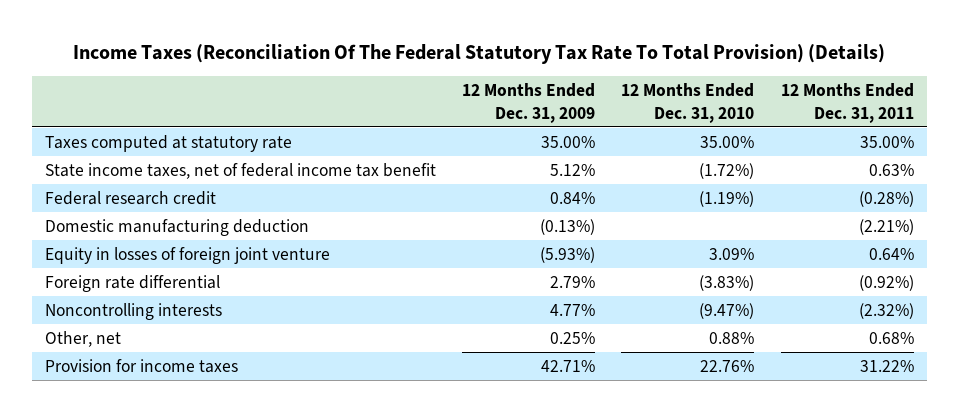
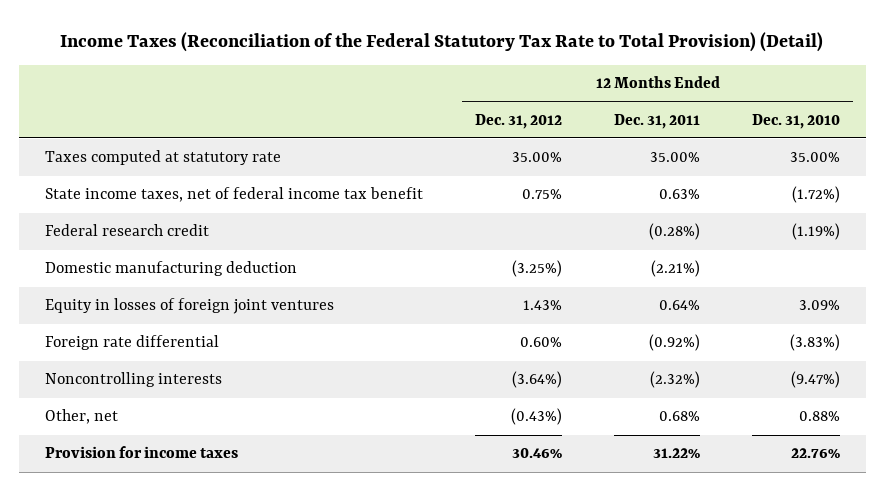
- Income Taxes (Reconciliation Of The Federal Statutory Tax Rate To Total Provision) (Details)
+ Income Taxes (Reconciliation of the Federal Statutory Tax Rate to Total Provision) (Detail)
- | 12 Months Ended Dec. 31, 2009 | 12 Months Ended Dec. 31, 2010 | 12 Months Ended Dec. 31, 2011
+ | 12 Months Ended Dec. 31, 2012 | 12 Months Ended Dec. 31, 2011 | 12 Months Ended Dec. 31, 2010
- Equity in losses of foreign joint venture | (5.93%) | 3.09% | 0.64%
+ Equity in losses of foreign joint ventures | 1.43% | 0.64% | 3.09%

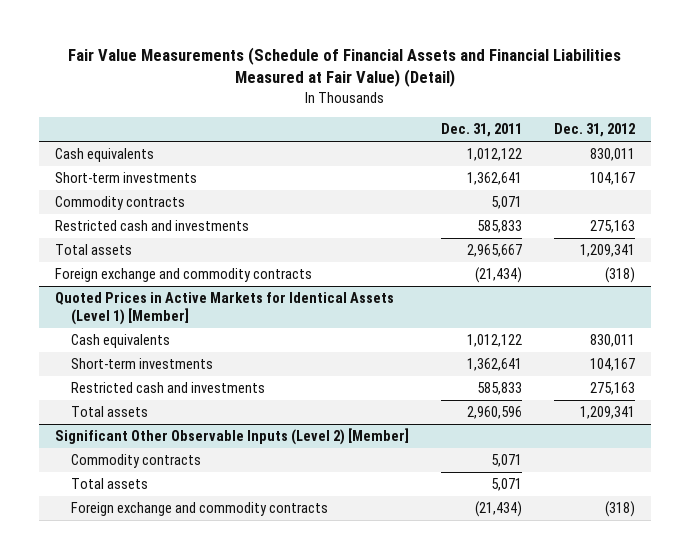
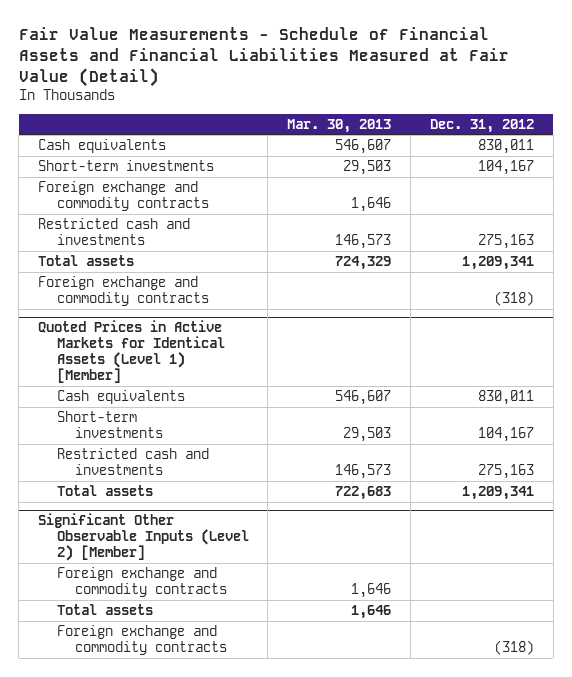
- Fair Value Measurements (Schedule of Financial Assets and Financial Liabilities Measured at Fair Value) (Detail)
+ Fair Value Measurements - Schedule of Financial Assets and Financial Liabilities Measured at Fair Value (Detail)
- | Dec. 31, 2011 | Dec. 31, 2012
+ | Mar. 30, 2013 | Dec. 31, 2012
- Commodity contracts | 5,071 |
+ Foreign exchange and commodity contracts | 1,646 |
@ Significant Other Observable Inputs (Level 2) [Member]
- Commodity contracts | 5,071 |
+ Foreign exchange and commodity contracts | 1,646 |

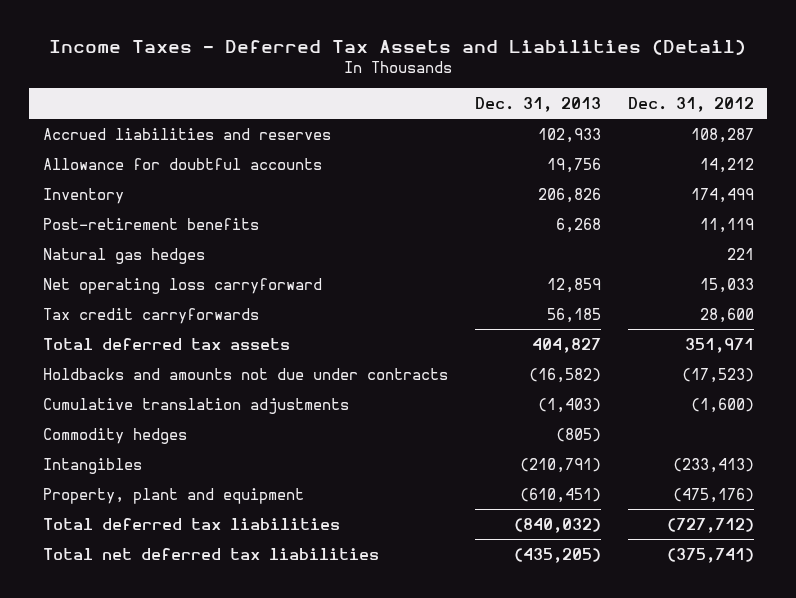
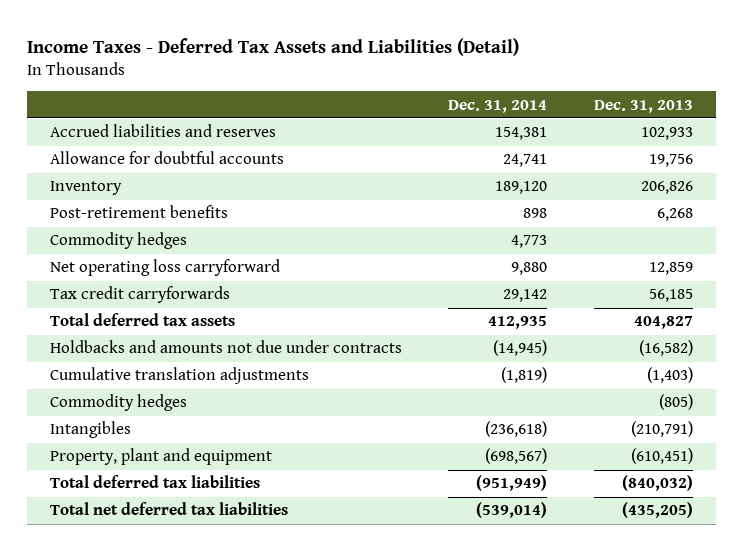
- | Dec. 31, 2013 | Dec. 31, 2012
+ | Dec. 31, 2014 | Dec. 31, 2013
- Natural gas hedges | | 221
+ Commodity hedges | 4,773 |

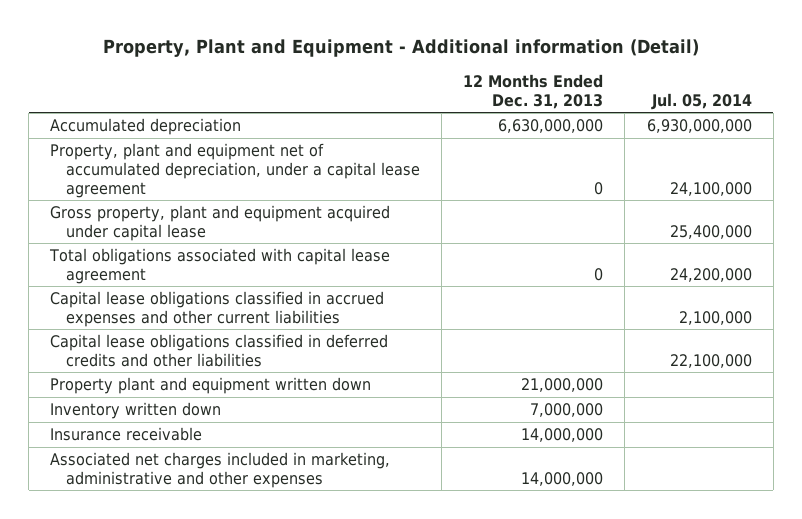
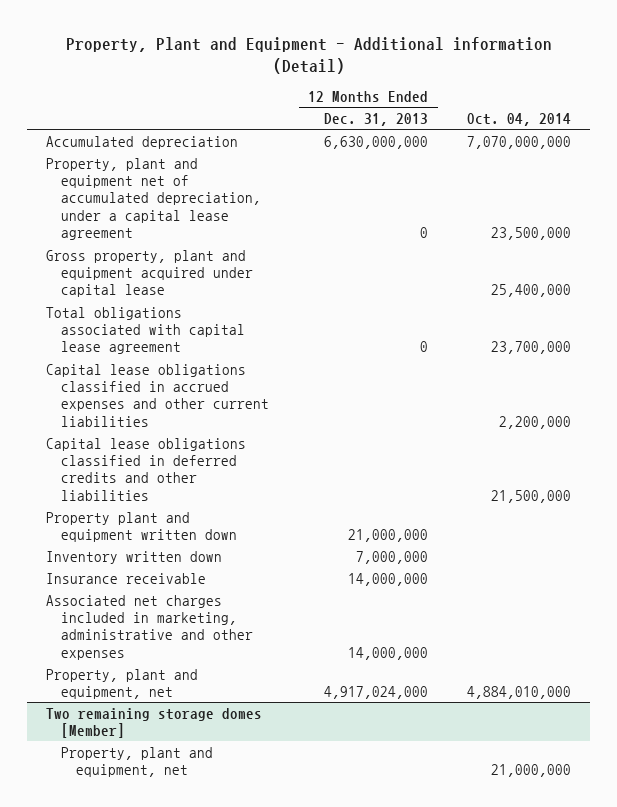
- | 12 Months Ended Dec. 31, 2013 | Jul. 05, 2014
+ | 12 Months Ended Dec. 31, 2013 | Oct. 04, 2014
+ Property, plant and equipment, net | 4,917,024,000 | 4,884,010,000
+ Two remaining storage domes [Member]
+ Property, plant and equipment, net | | 21,000,000

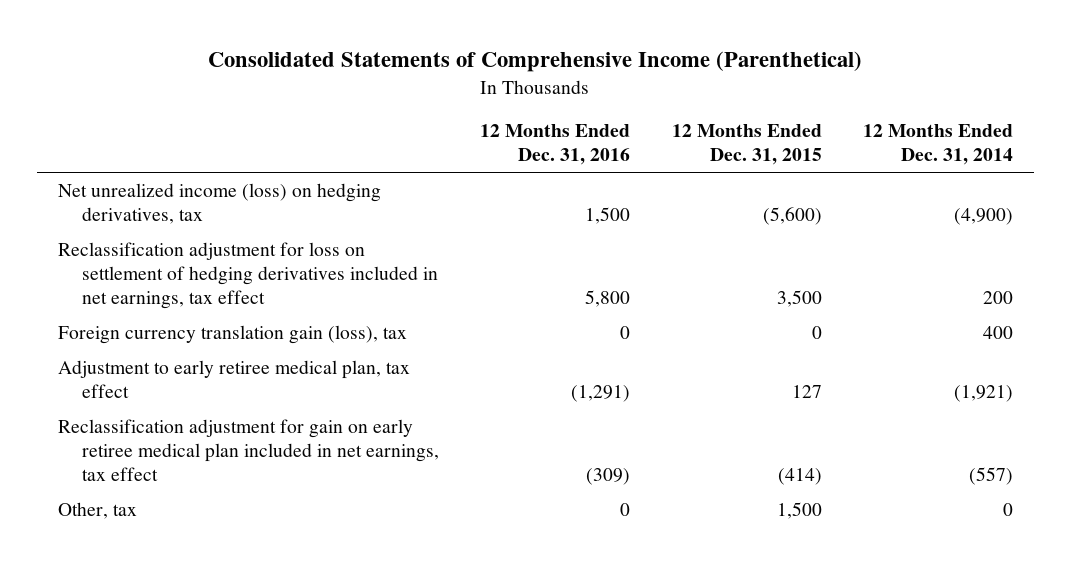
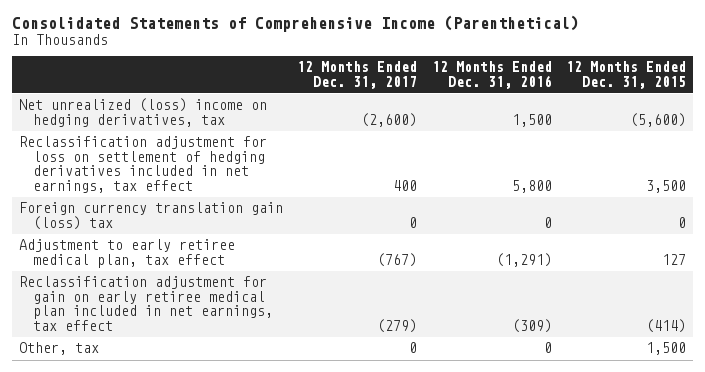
- | 12 Months Ended Dec. 31, 2016 | 12 Months Ended Dec. 31, 2015 | 12 Months Ended Dec. 31, 2014
+ | 12 Months Ended Dec. 31, 2017 | 12 Months Ended Dec. 31, 2016 | 12 Months Ended Dec. 31, 2015
- Net unrealized income (loss) on hedging derivatives, tax | 1,500 | (5,600) | (4,900)
+ Net unrealized (loss) income on hedging derivatives, tax | (2,600) | 1,500 | (5,600)
- Foreign currency translation gain (loss), tax | 0 | 0 | 400
+ Foreign currency translation gain (loss) tax | 0 | 0 | 0

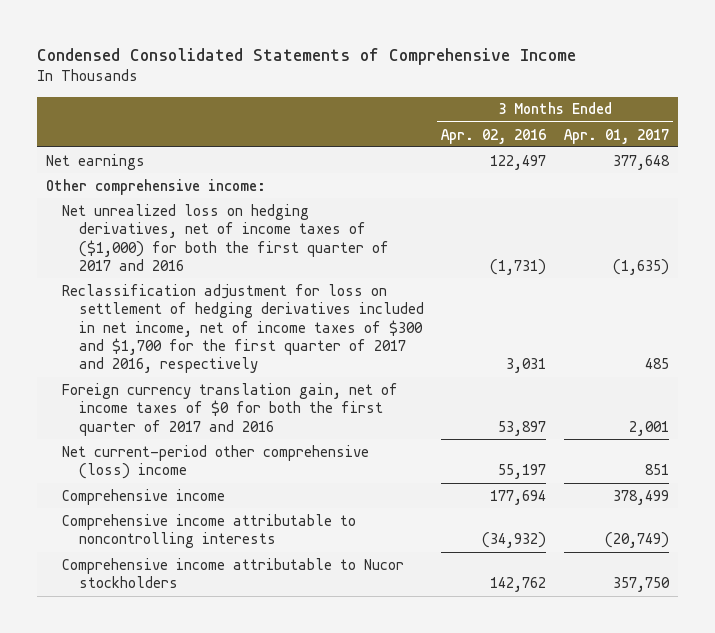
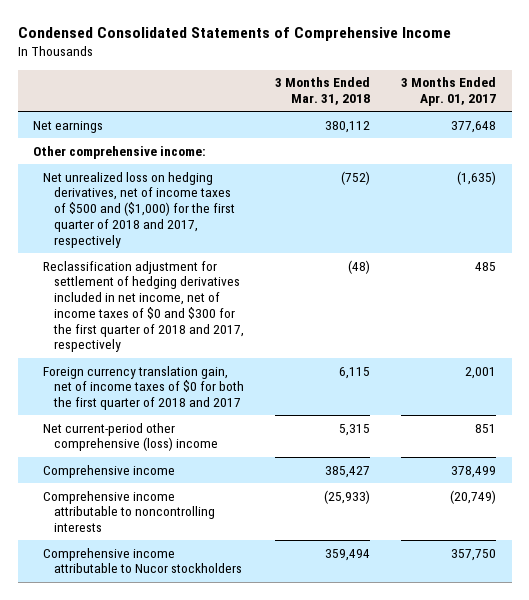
- | 3 Months Ended Apr. 02, 2016 | 3 Months Ended Apr. 01, 2017
+ | 3 Months Ended Mar. 31, 2018 | 3 Months Ended Apr. 01, 2017
- Net unrealized loss on hedging derivatives, net of income taxes of ($1,000) for both the first quarter of 2017 and 2016 | (1,731) | (1,635)
- Reclassification adjustment for loss on settlement of hedging derivatives included in net income, net of income taxes of $300 and $1,700 for the first quarter of 2017 and 2016, respectively | 3,031 | 485
- Foreign currency translation gain, net of income taxes of $0 for both the first quarter of 2017 and 2016 | 53,897 | 2,001
+ Net unrealized loss on hedging derivatives, net of income taxes of $500 and ($1,000) for the first quarter of 2018 and 2017, respectively | (752) | (1,635)
+ Reclassification adjustment for settlement of hedging derivatives included in net income, net of income taxes of $0 and $300 for the first quarter of 2018 and 2017, respectively | (48) | 485
+ Foreign currency translation gain, net of income taxes of $0 for both the first quarter of 2018 and 2017 | 6,115 | 2,001

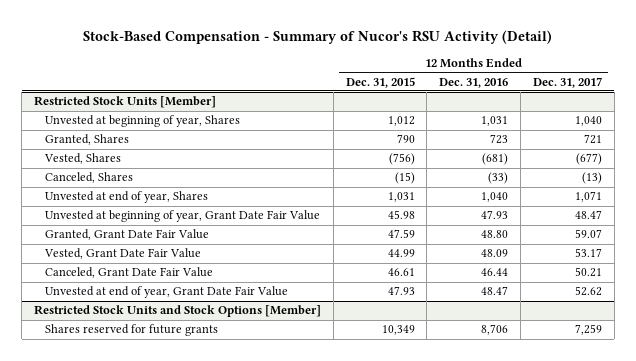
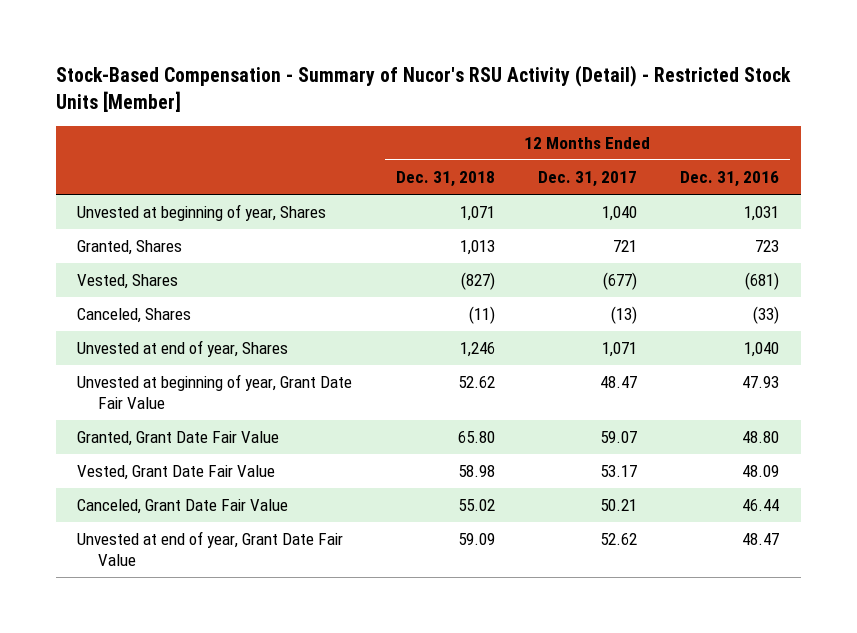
- Stock-Based Compensation - Summary of Nucor's RSU Activity (Detail)
+ Stock-Based Compensation - Summary of Nucor's RSU Activity (Detail) - Restricted Stock Units [Member]
- | 12 Months Ended Dec. 31, 2015 | 12 Months Ended Dec. 31, 2016 | 12 Months Ended Dec. 31, 2017
+ | 12 Months Ended Dec. 31, 2018 | 12 Months Ended Dec. 31, 2017 | 12 Months Ended Dec. 31, 2016
- Restricted Stock Units [Member]
- Restricted Stock Units and Stock Options [Member]
- Shares reserved for future grants | 10,349 | 8,706 | 7,259

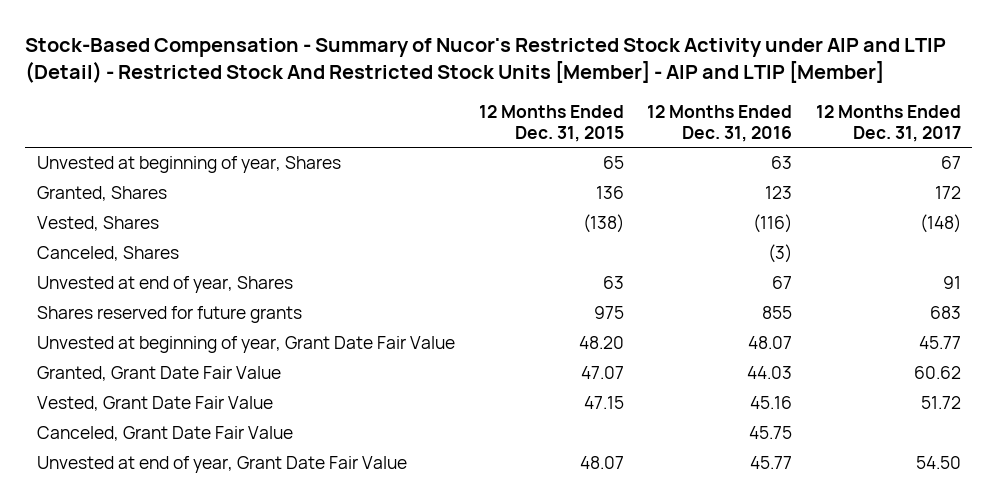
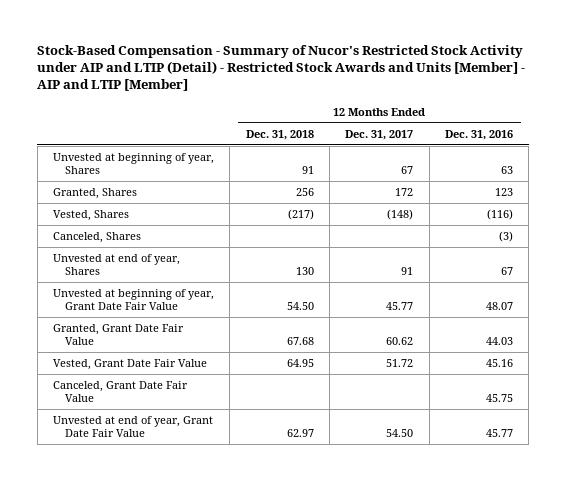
- Stock-Based Compensation - Summary of Nucor's Restricted Stock Activity under AIP and LTIP (Detail) - Restricted Stock And Restricted Stock Units [Member] - AIP and LTIP [Member]
+ Stock-Based Compensation - Summary of Nucor's Restricted Stock Activity under AIP and LTIP (Detail) - Restricted Stock Awards and Units [Member] - AIP and LTIP [Member]
- | 12 Months Ended Dec. 31, 2015 | 12 Months Ended Dec. 31, 2016 | 12 Months Ended Dec. 31, 2017
+ | 12 Months Ended Dec. 31, 2018 | 12 Months Ended Dec. 31, 2017 | 12 Months Ended Dec. 31, 2016
- Shares reserved for future grants | 975 | 855 | 683

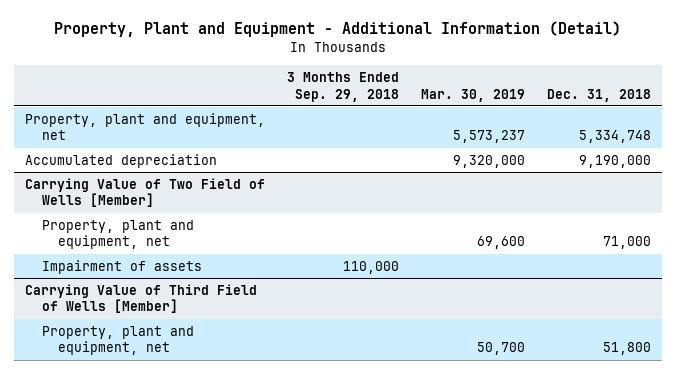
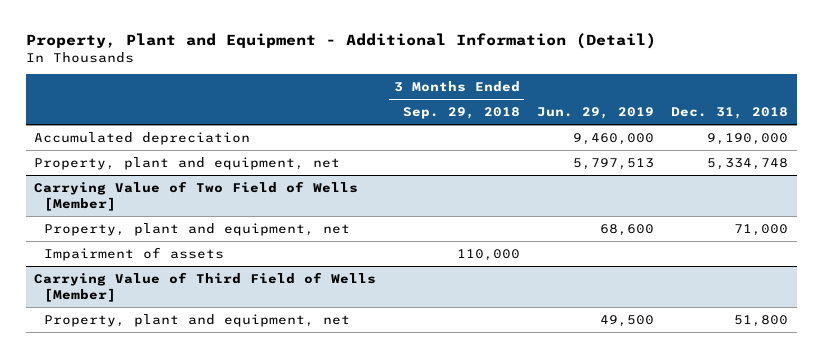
- | 3 Months Ended Sep. 29, 2018 | Mar. 30, 2019 | Dec. 31, 2018
+ | 3 Months Ended Sep. 29, 2018 | Jun. 29, 2019 | Dec. 31, 2018
moved down: Property, plant and equipment, net | | 5,797,513 | 5,334,748

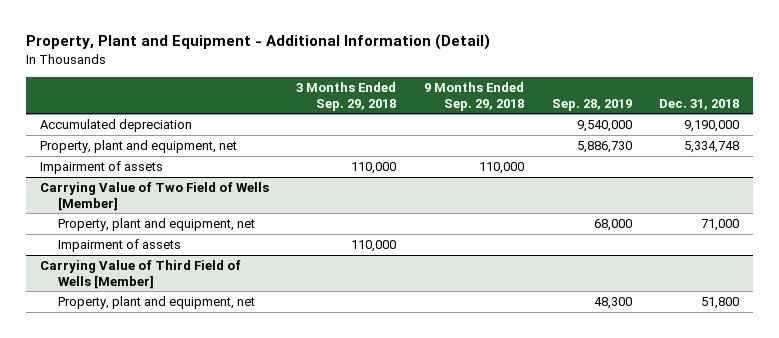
- | 3 Months Ended Sep. 29, 2018 | Jun. 29, 2019 | Dec. 31, 2018
+ | 3 Months Ended Sep. 29, 2018 | 9 Months Ended Sep. 29, 2018 | Sep. 28, 2019 | Dec. 31, 2018
+ Impairment of assets | 110,000 | 110,000 | |

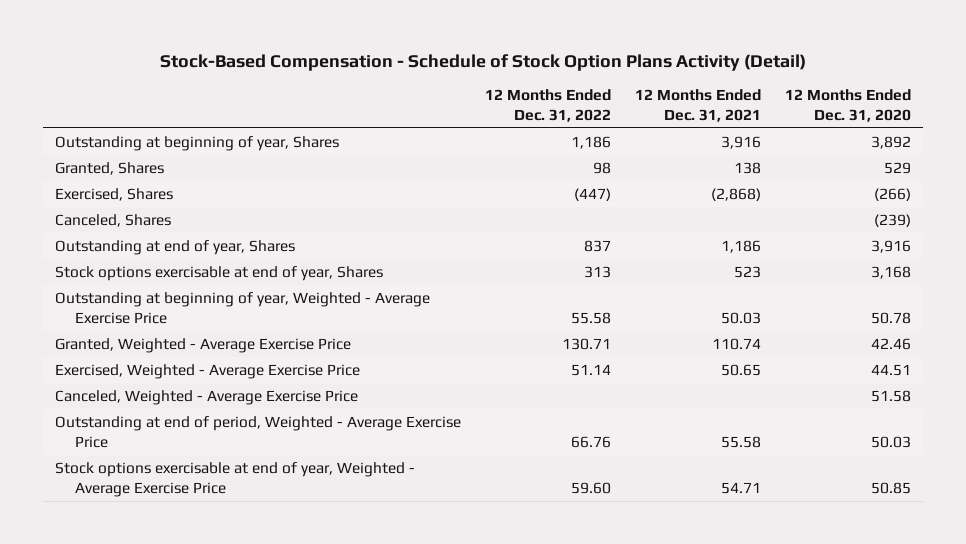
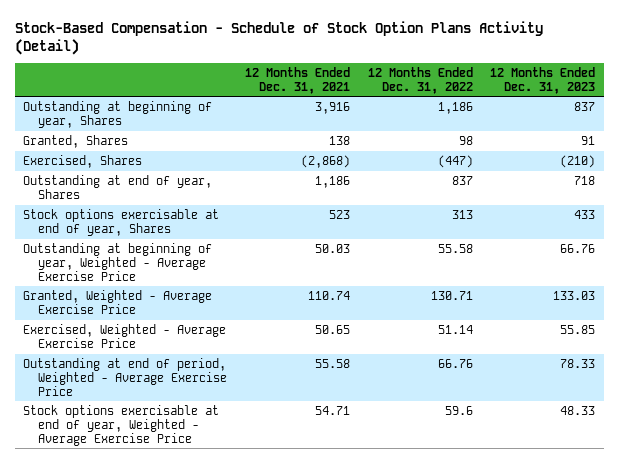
- | 12 Months Ended Dec. 31, 2022 | 12 Months Ended Dec. 31, 2021 | 12 Months Ended Dec. 31, 2020
+ | 12 Months Ended Dec. 31, 2021 | 12 Months Ended Dec. 31, 2022 | 12 Months Ended Dec. 31, 2023
- Canceled, Shares | | | (239)
- Canceled, Weighted - Average Exercise Price | | | 51.58
- Stock options exercisable at end of year, Weighted - Average Exercise Price | 59.60 | 54.71 | 50.85
+ Stock options exercisable at end of year, Weighted - Average Exercise Price | 54.71 | 59.6 | 48.33

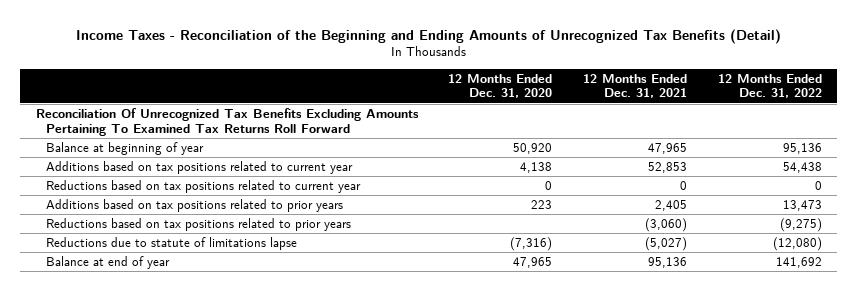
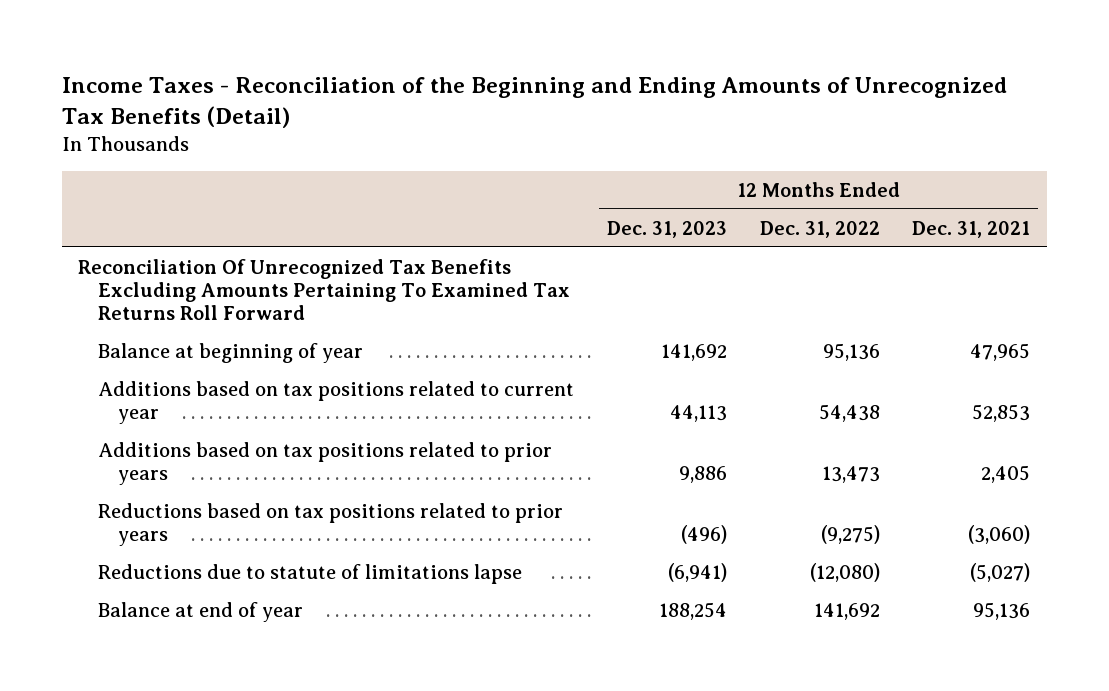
- | 12 Months Ended Dec. 31, 2020 | 12 Months Ended Dec. 31, 2021 | 12 Months Ended Dec. 31, 2022
+ | 12 Months Ended Dec. 31, 2023 | 12 Months Ended Dec. 31, 2022 | 12 Months Ended Dec. 31, 2021
- Reductions based on tax positions related to current year | 0 | 0 | 0

